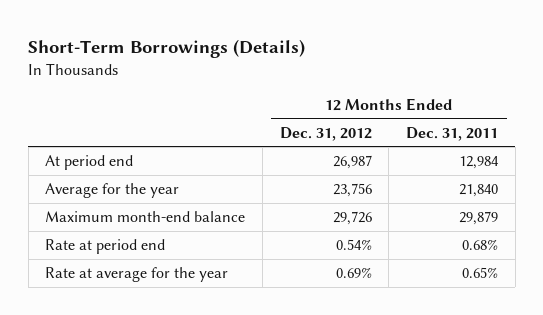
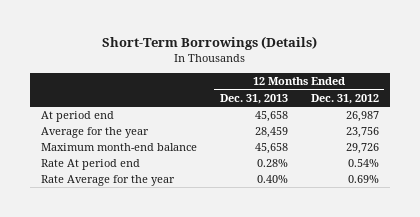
- | 12 Months Ended Dec. 31, 2012 | 12 Months Ended Dec. 31, 2011
+ | 12 Months Ended Dec. 31, 2013 | 12 Months Ended Dec. 31, 2012
- Rate at period end | 0.54% | 0.68%
- Rate at average for the year | 0.69% | 0.65%
+ Rate At period end | 0.28% | 0.54%
+ Rate Average for the year | 0.40% | 0.69%

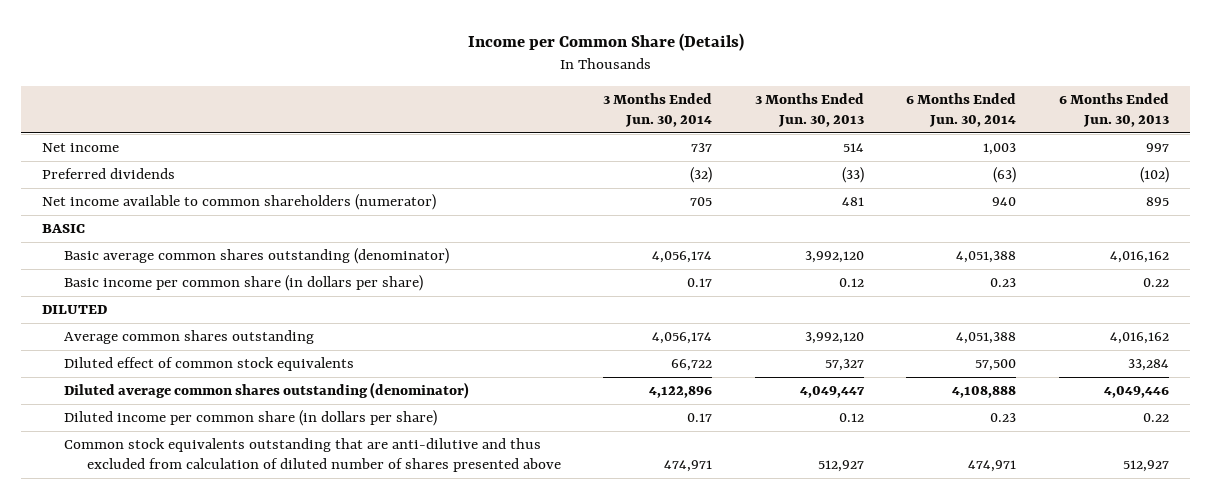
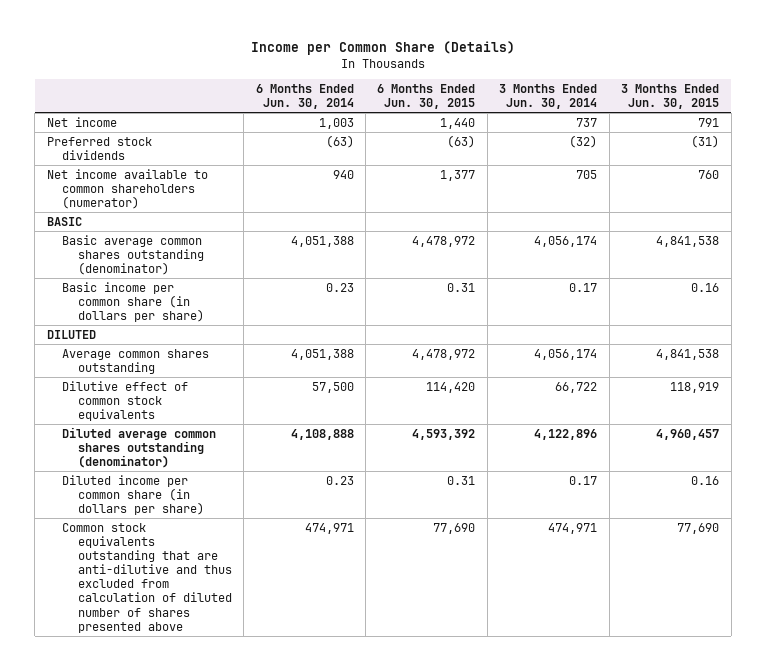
- | 3 Months Ended Jun. 30, 2014 | 3 Months Ended Jun. 30, 2013 | 6 Months Ended Jun. 30, 2014 | 6 Months Ended Jun. 30, 2013
+ | 6 Months Ended Jun. 30, 2014 | 6 Months Ended Jun. 30, 2015 | 3 Months Ended Jun. 30, 2014 | 3 Months Ended Jun. 30, 2015
- Preferred dividends | (32) | (33) | (63) | (102)
+ Preferred stock dividends | (63) | (63) | (32) | (31)
- Diluted effect of common stock equivalents | 66,722 | 57,327 | 57,500 | 33,284
+ Dilutive effect of common stock equivalents | 57,500 | 114,420 | 66,722 | 118,919

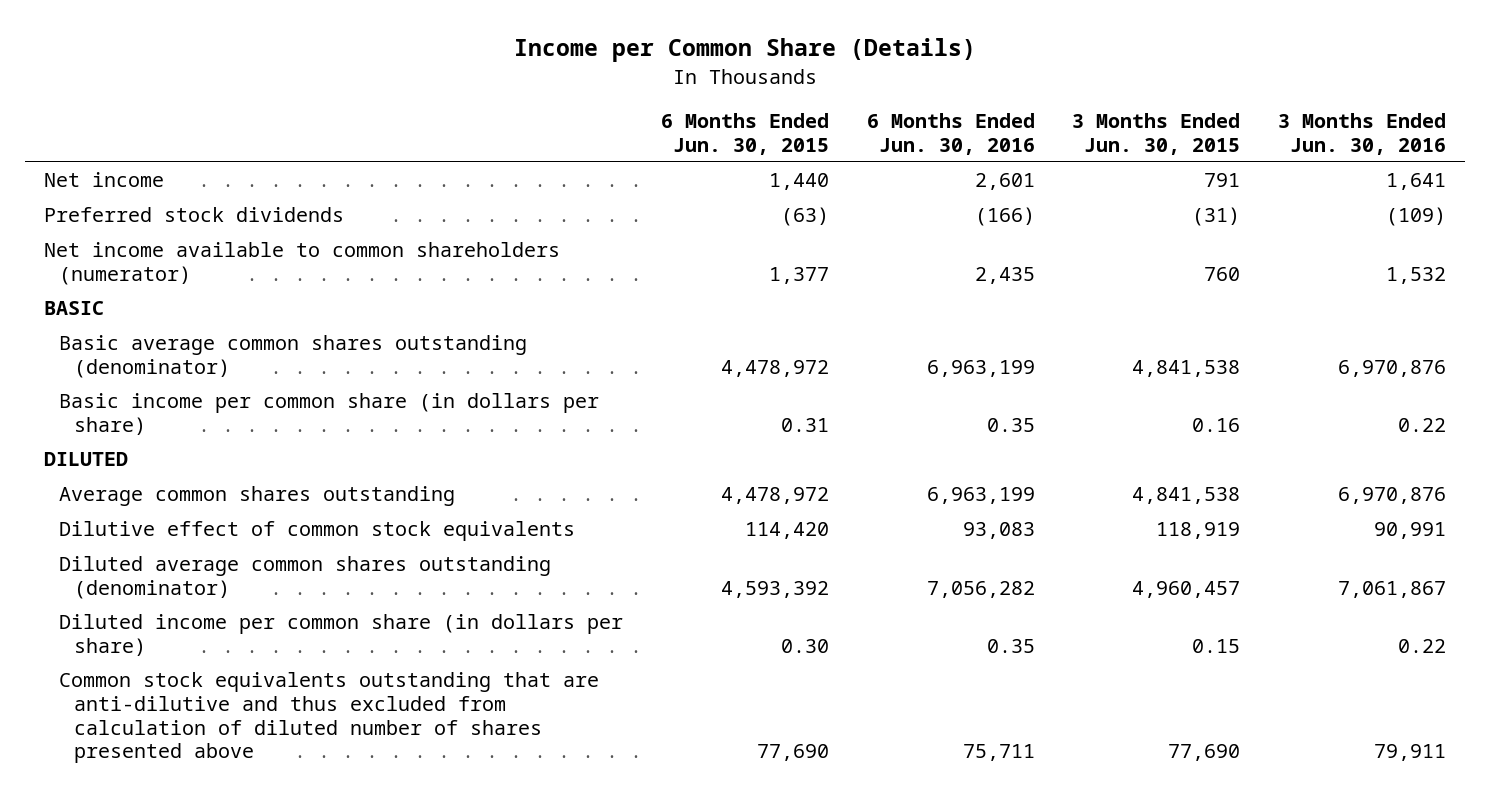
- | 6 Months Ended Jun. 30, 2014 | 6 Months Ended Jun. 30, 2015 | 3 Months Ended Jun. 30, 2014 | 3 Months Ended Jun. 30, 2015
+ | 6 Months Ended Jun. 30, 2015 | 6 Months Ended Jun. 30, 2016 | 3 Months Ended Jun. 30, 2015 | 3 Months Ended Jun. 30, 2016
- Diluted income per common share (in dollars per share) | 0.23 | 0.31 | 0.17 | 0.16
+ Diluted income per common share (in dollars per share) | 0.30 | 0.35 | 0.15 | 0.22

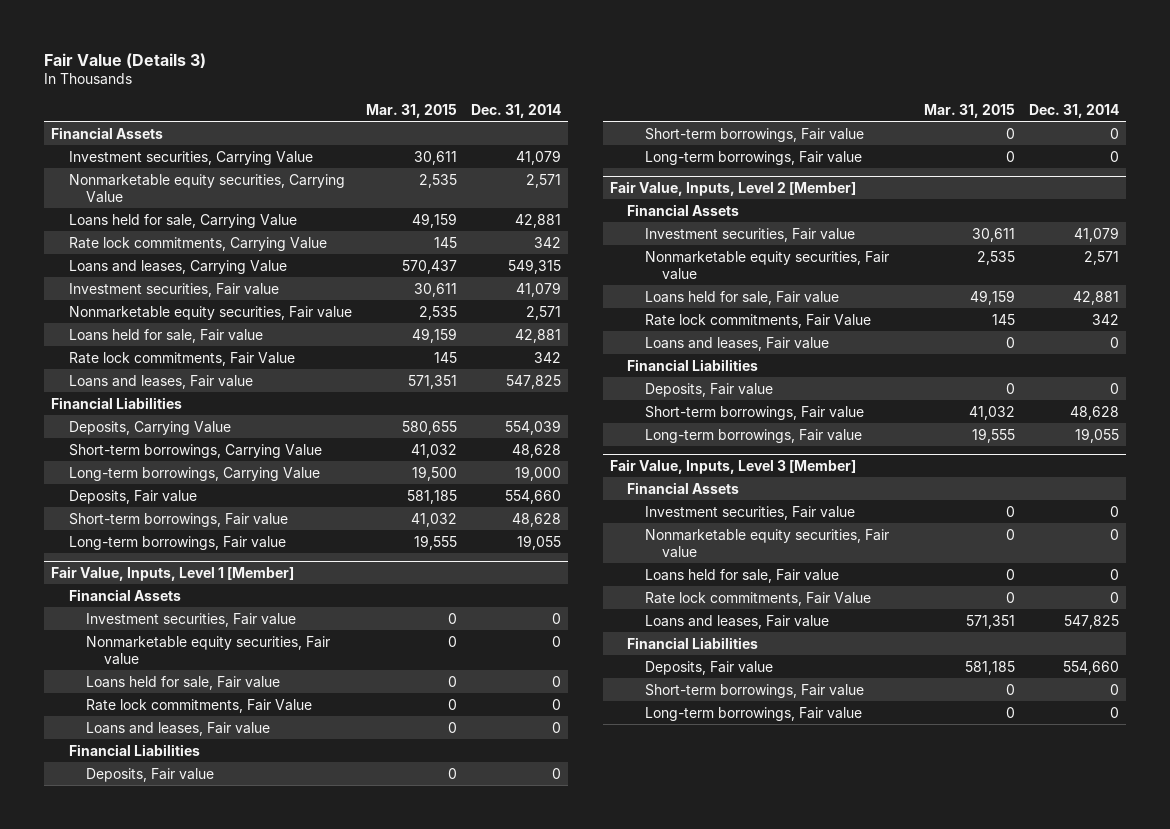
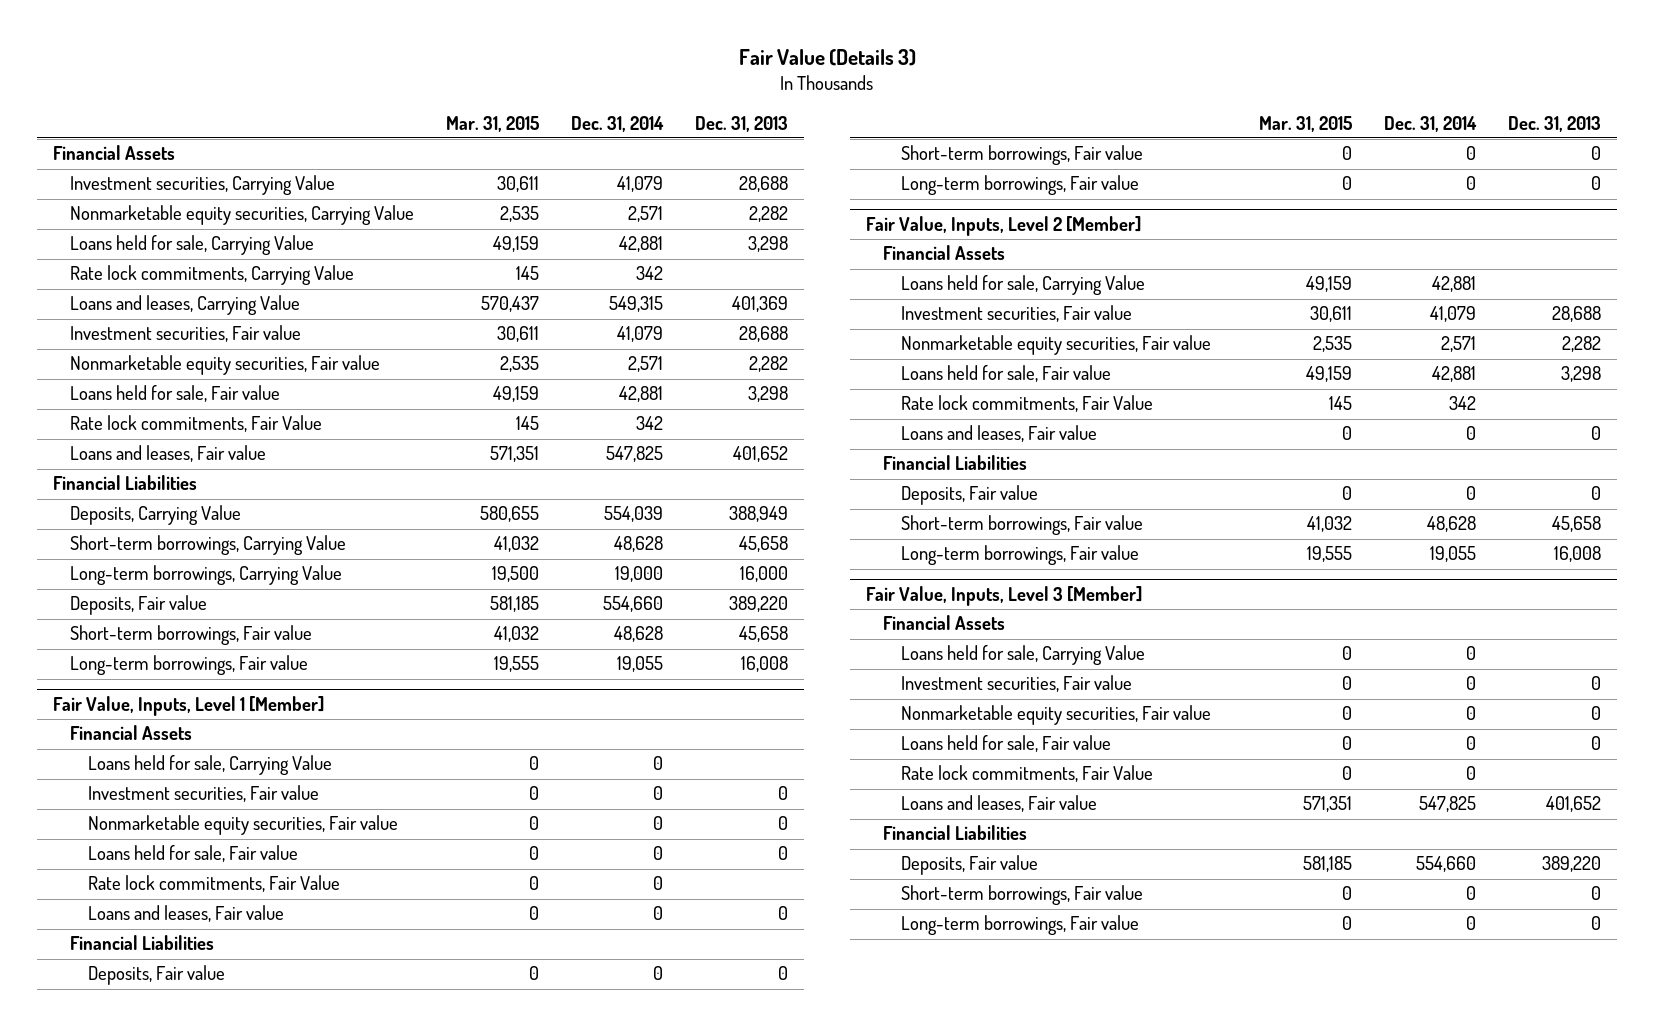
- | Mar. 31, 2015 | Dec. 31, 2014
+ | Mar. 31, 2015 | Dec. 31, 2014 | Dec. 31, 2013
@ Fair Value, Inputs, Level 1 [Member]
+ Loans held for sale, Carrying Value | 0 | 0 |
@ Fair Value, Inputs, Level 2 [Member]
+ Loans held for sale, Carrying Value | 49,159 | 42,881 |
@ Fair Value, Inputs, Level 3 [Member]
+ Loans held for sale, Carrying Value | 0 | 0 |

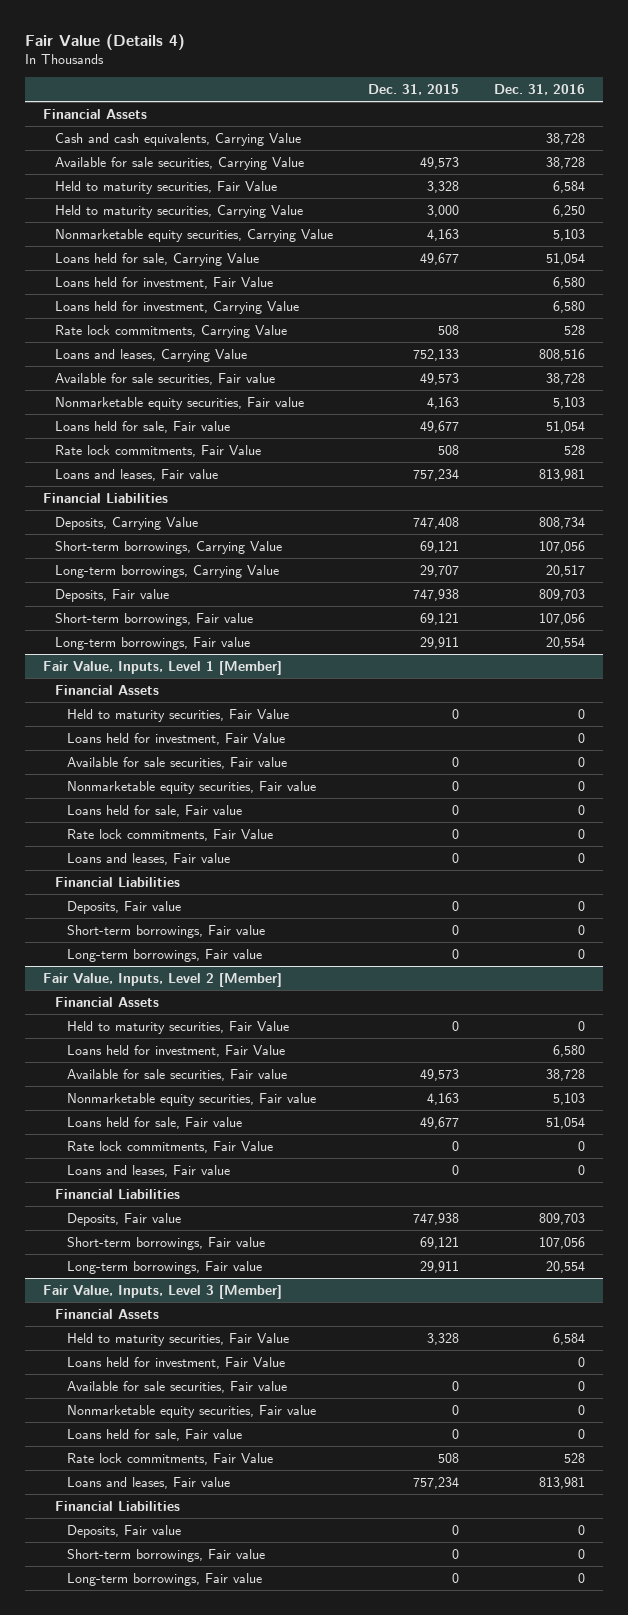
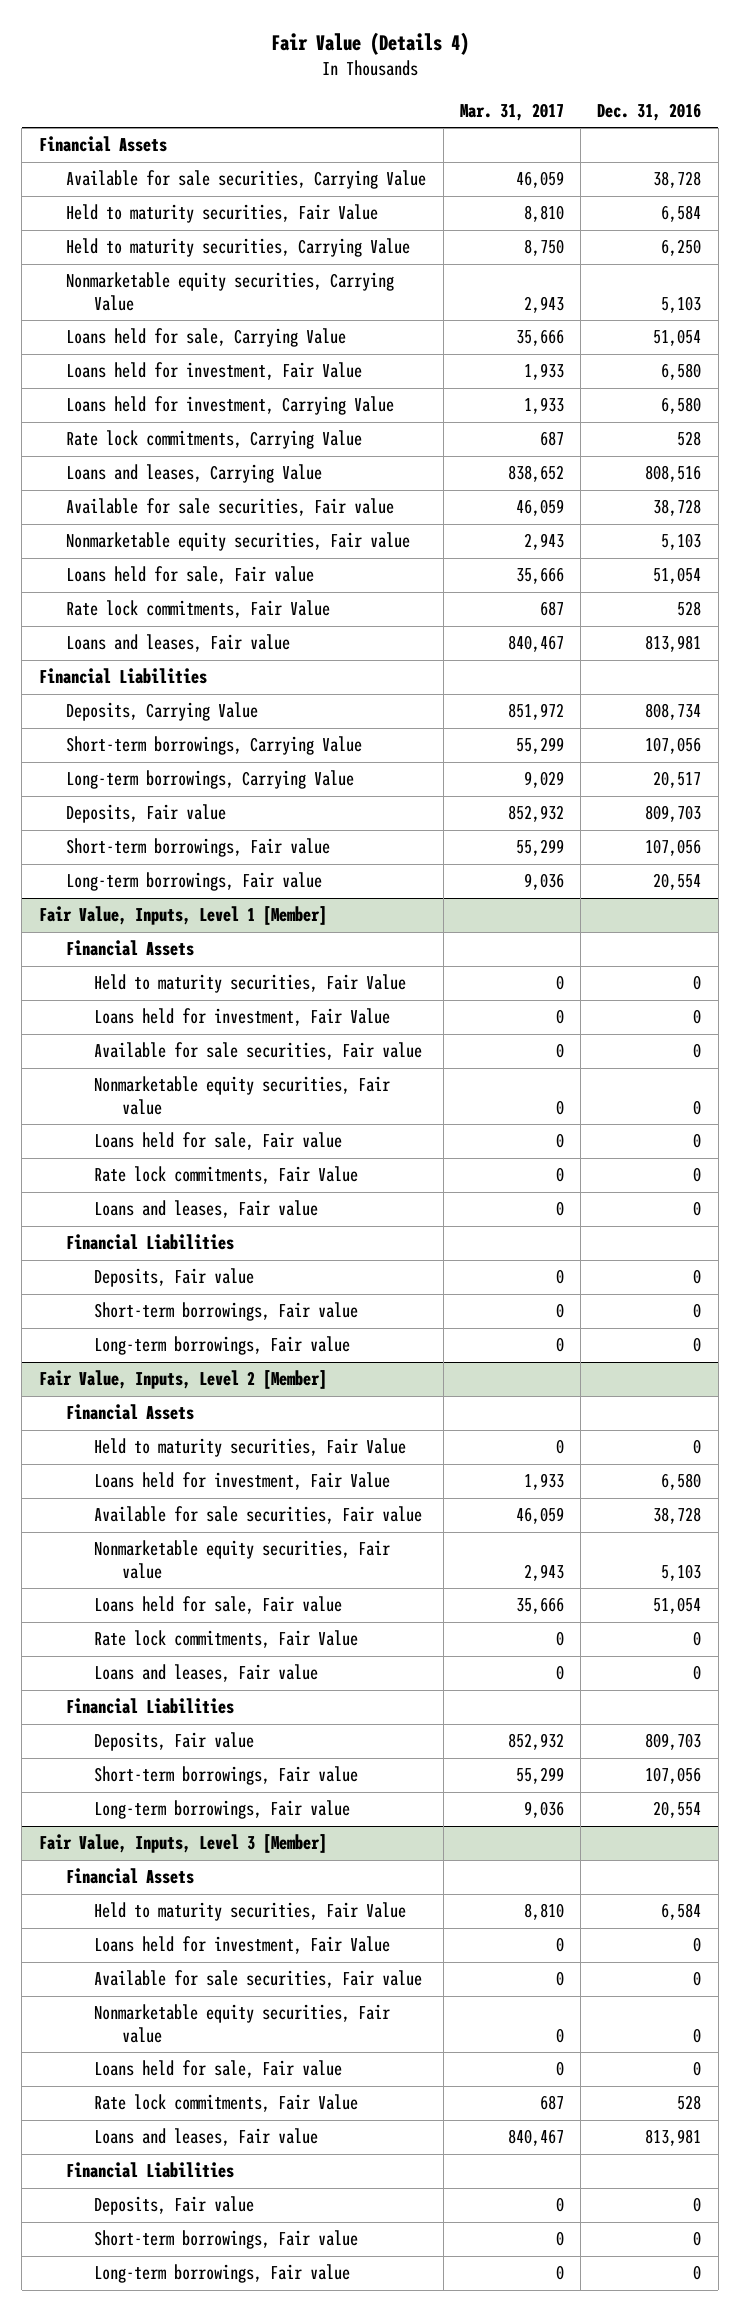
- | Dec. 31, 2015 | Dec. 31, 2016
+ | Mar. 31, 2017 | Dec. 31, 2016
- Cash and cash equivalents, Carrying Value | | 38,728

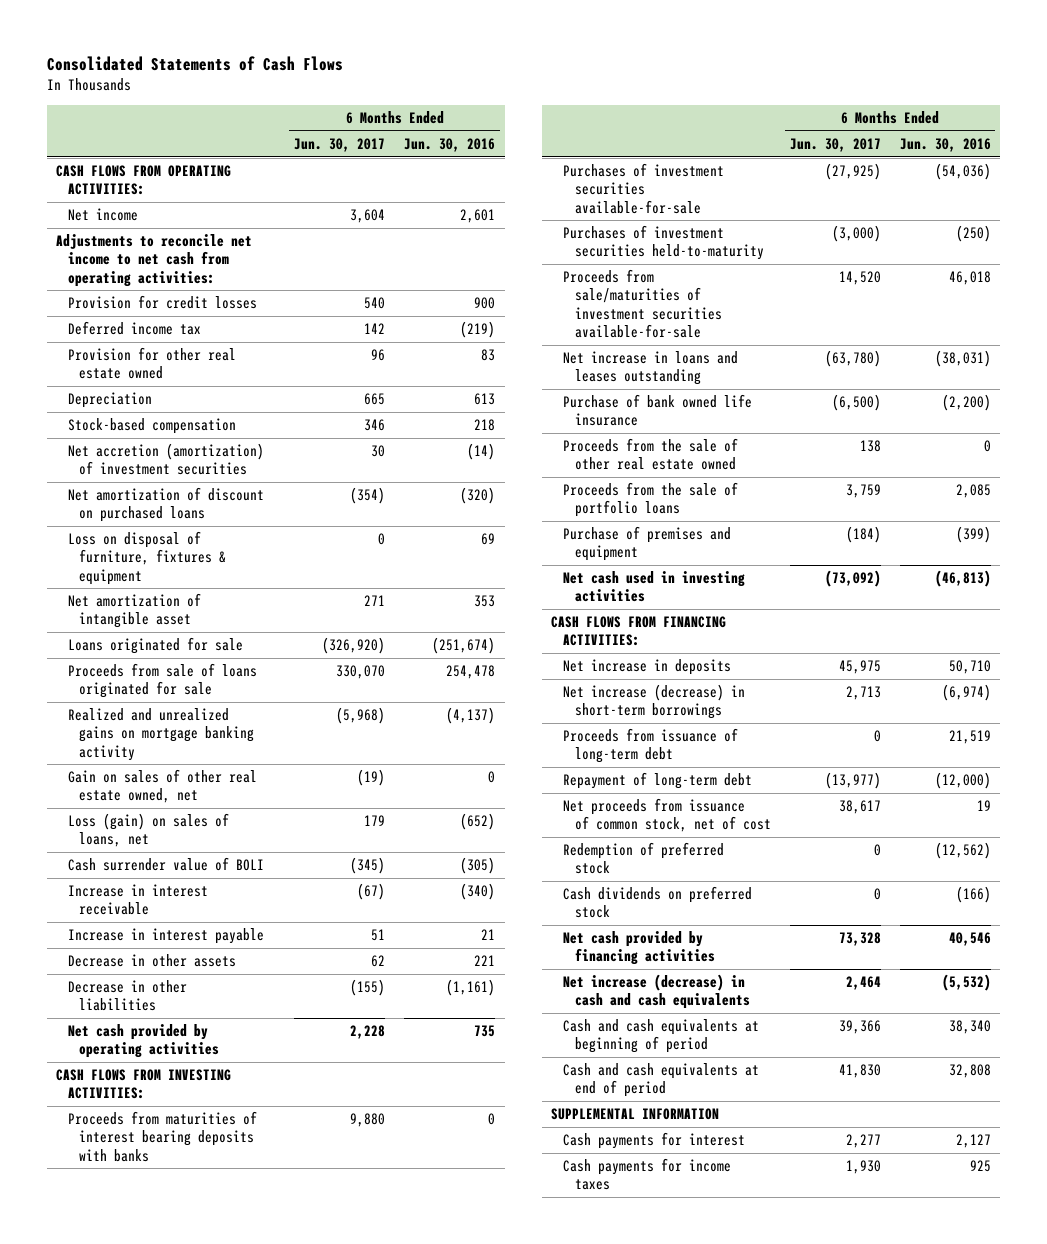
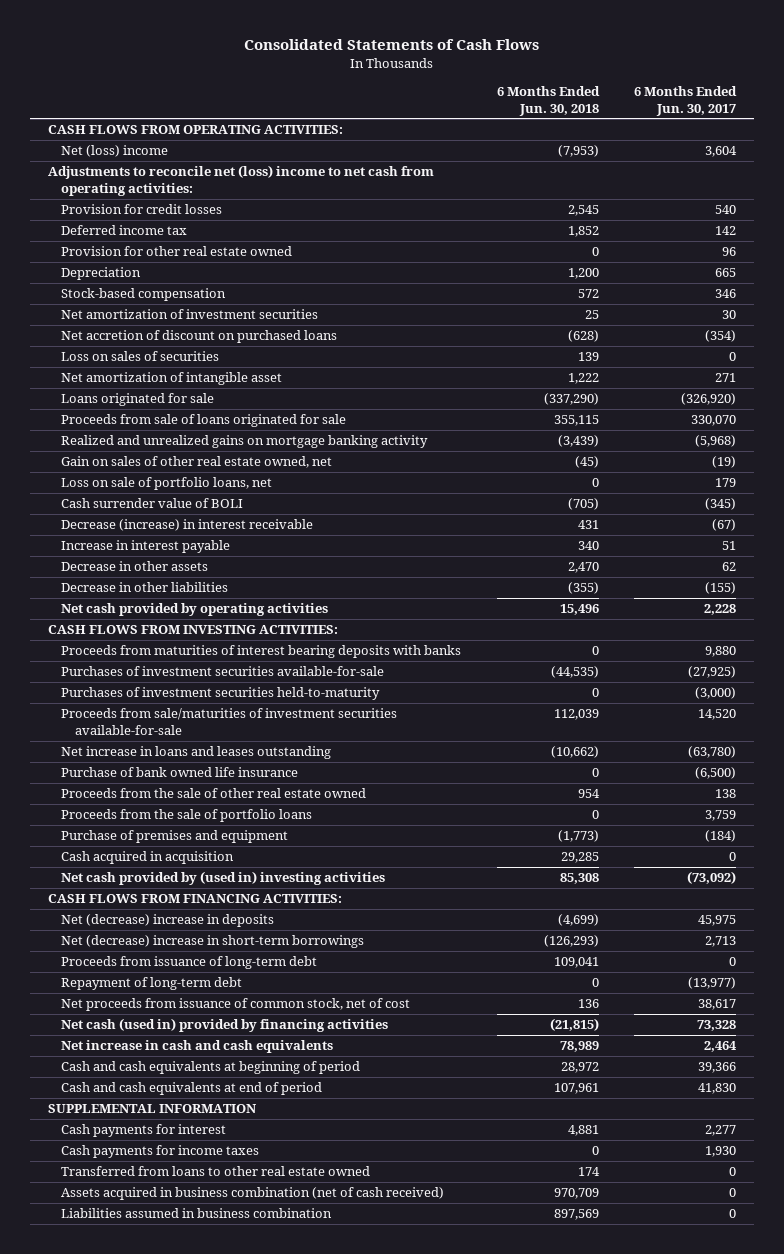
- | 6 Months Ended Jun. 30, 2017 | 6 Months Ended Jun. 30, 2016
+ | 6 Months Ended Jun. 30, 2018 | 6 Months Ended Jun. 30, 2017
- Net income | 3,604 | 2,601
- Adjustments to reconcile net income to net cash from operating activities:
+ Net (loss) income | (7,953) | 3,604
+ Adjustments to reconcile net (loss) income to net cash from operating activities:
- Net accretion (amortization) of investment securities | 30 | (14)
- Net amortization of discount on purchased loans | (354) | (320)
- Loss on disposal of furniture, fixtures & equipment | 0 | 69
+ Net amortization of investment securities | 25 | 30
+ Net accretion of discount on purchased loans | (628) | (354)
+ Loss on sales of securities | 139 | 0
- Loss (gain) on sales of loans, net | 179 | (652)
+ Loss on sale of portfolio loans, net | 0 | 179
- Increase in interest receivable | (67) | (340)
+ Decrease (increase) in interest receivable | 431 | (67)
- Net cash used in investing activities | (73,092) | (46,813)
+ Cash acquired in acquisition | 29,285 | 0
+ Net cash provided by (used in) investing activities | 85,308 | (73,092)
- Net increase in deposits | 45,975 | 50,710
- Net increase (decrease) in short-term borrowings | 2,713 | (6,974)
+ Net (decrease) increase in deposits | (4,699) | 45,975
+ Net (decrease) increase in short-term borrowings | (126,293) | 2,713
- Redemption of preferred stock | 0 | (12,562)
- Cash dividends on preferred stock | 0 | (166)
- Net cash provided by financing activities | 73,328 | 40,546
- Net increase (decrease) in cash and cash equivalents | 2,464 | (5,532)
+ Net cash (used in) provided by financing activities | (21,815) | 73,328
+ Net increase in cash and cash equivalents | 78,989 | 2,464
+ Transferred from loans to other real estate owned | 174 | 0
+ Assets acquired in business combination (net of cash received) | 970,709 | 0
+ Liabilities assumed in business combination | 897,569 | 0

